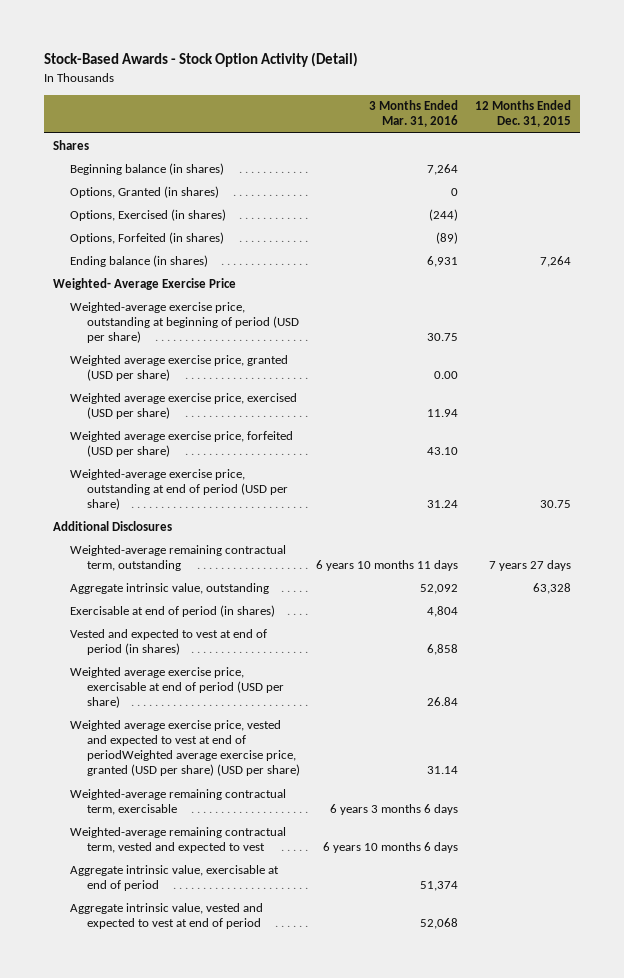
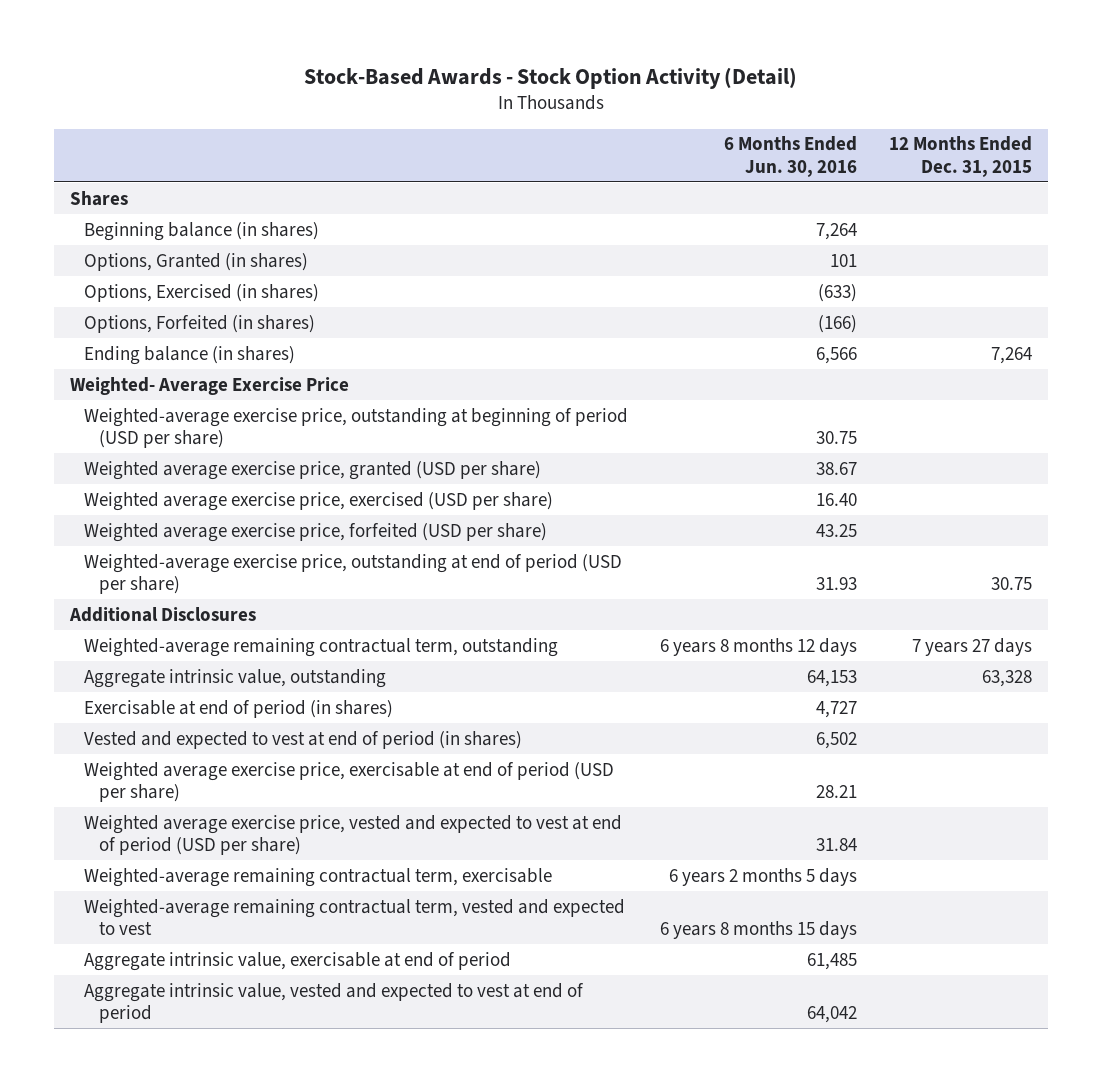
- | 3 Months Ended Mar. 31, 2016 | 12 Months Ended Dec. 31, 2015
+ | 6 Months Ended Jun. 30, 2016 | 12 Months Ended Dec. 31, 2015
- Weighted average exercise price, vested and expected to vest at end of periodWeighted average exercise price, granted (USD per share) (USD per share) | 31.14 |
+ Weighted average exercise price, vested and expected to vest at end of period (USD per share) | 31.84 |

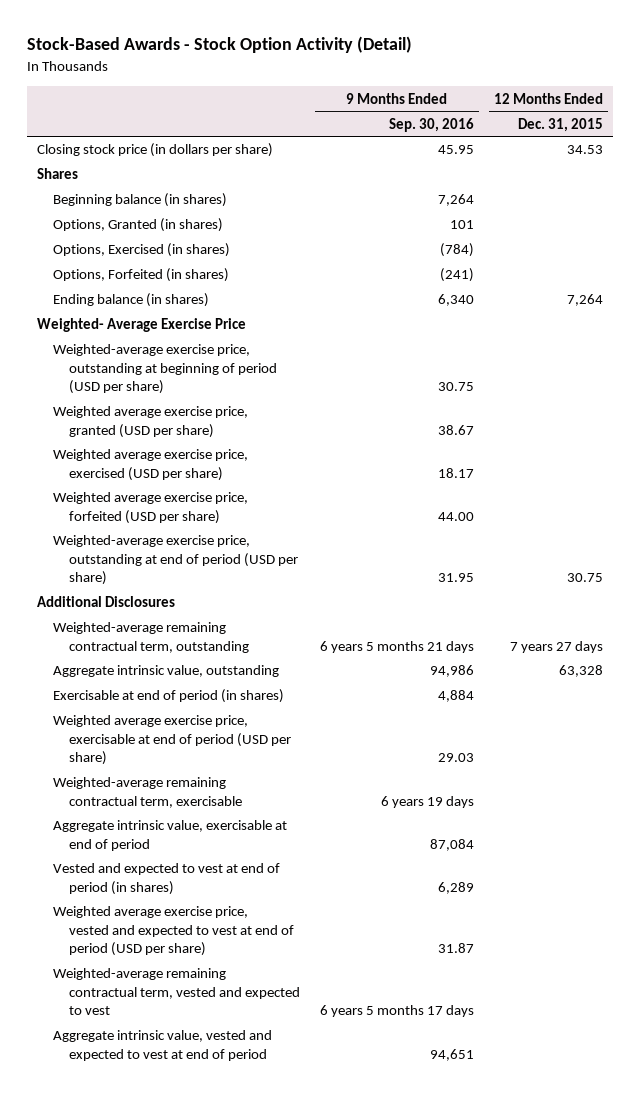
- | 6 Months Ended Jun. 30, 2016 | 12 Months Ended Dec. 31, 2015
+ | 9 Months Ended Sep. 30, 2016 | 12 Months Ended Dec. 31, 2015
+ Closing stock price (in dollars per share) | 45.95 | 34.53
moved down: Vested and expected to vest at end of period (in shares) | 6,289 |
moved down: Weighted average exercise price, vested and expected to vest at end of period (USD per share) | 31.87 |
moved down: Weighted-average remaining contractual term, vested and expected to vest | 6 years 5 months 17 days |

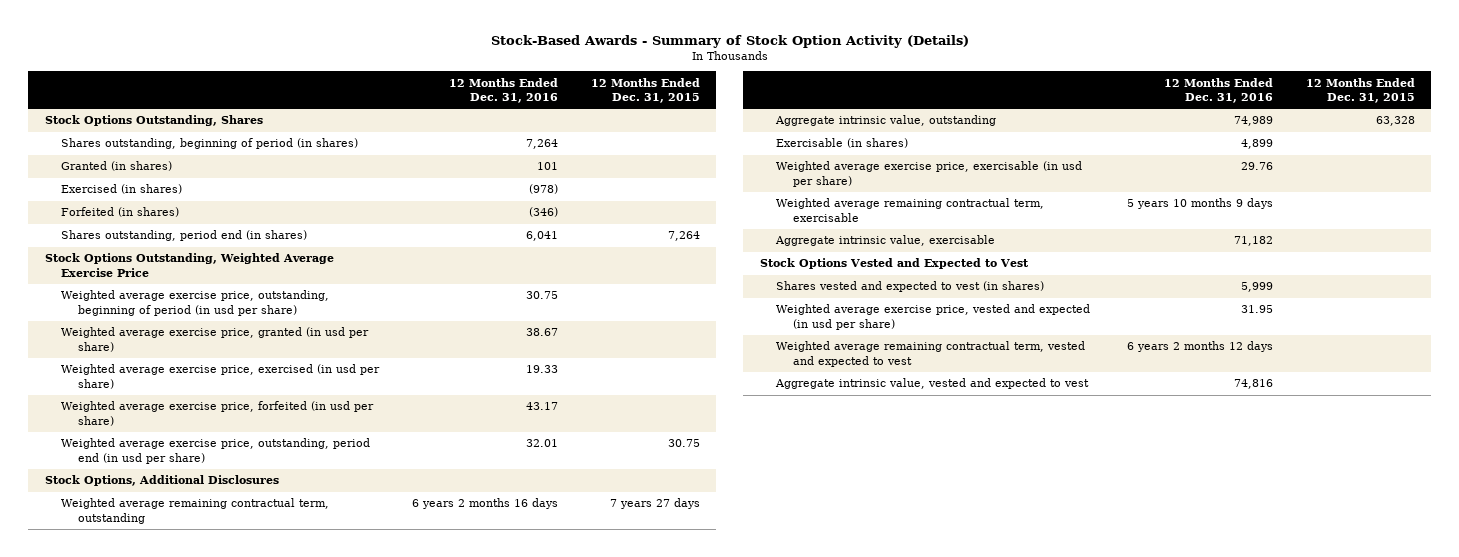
- Stock-Based Awards - Stock Option Activity (Detail)
+ Stock-Based Awards - Summary of Stock Option Activity (Details)
- | 9 Months Ended Sep. 30, 2016 | 12 Months Ended Dec. 31, 2015
+ | 12 Months Ended Dec. 31, 2016 | 12 Months Ended Dec. 31, 2015
- Closing stock price (in dollars per share) | 45.95 | 34.53
- Shares
- Beginning balance (in shares) | 7,264 |
- Options, Granted (in shares) | 101 |
- Options, Exercised (in shares) | (784) |
- Options, Forfeited (in shares) | (241) |
- Ending balance (in shares) | 6,340 | 7,264
- Weighted- Average Exercise Price
- Weighted-average exercise price, outstanding at beginning of period (USD per share) | 30.75 |
- Weighted average exercise price, granted (USD per share) | 38.67 |
- Weighted average exercise price, exercised (USD per share) | 18.17 |
- Weighted average exercise price, forfeited (USD per share) | 44.00 |
- Weighted-average exercise price, outstanding at end of period (USD per share) | 31.95 | 30.75
- Additional Disclosures
- Weighted-average remaining contractual term, outstanding | 6 years 5 months 21 days | 7 years 27 days
+ Stock Options Outstanding, Shares
+ Shares outstanding, beginning of period (in shares) | 7,264 |
+ Granted (in shares) | 101 |
+ Exercised (in shares) | (978) |
+ Forfeited (in shares) | (346) |
+ Shares outstanding, period end (in shares) | 6,041 | 7,264
+ Stock Options Outstanding, Weighted Average Exercise Price
+ Weighted average exercise price, outstanding, beginning of period (in usd per share) | 30.75 |
+ Weighted average exercise price, granted (in usd per share) | 38.67 |
+ Weighted average exercise price, exercised (in usd per share) | 19.33 |
+ Weighted average exercise price, forfeited (in usd per share) | 43.17 |
+ Weighted average exercise price, outstanding, period end (in usd per share) | 32.01 | 30.75
+ Stock Options, Additional Disclosures
+ Weighted average remaining contractual term, outstanding | 6 years 2 months 16 days | 7 years 27 days
- Exercisable at end of period (in shares) | 4,884 |
- Weighted average exercise price, exercisable at end of period (USD per share) | 29.03 |
- Weighted-average remaining contractual term, exercisable | 6 years 19 days |
- Aggregate intrinsic value, exercisable at end of period | 87,084 |
- Vested and expected to vest at end of period (in shares) | 6,289 |
- Weighted average exercise price, vested and expected to vest at end of period (USD per share) | 31.87 |
- Weighted-average remaining contractual term, vested and expected to vest | 6 years 5 months 17 days |
- Aggregate intrinsic value, vested and expected to vest at end of period | 94,651 |
+ Exercisable (in shares) | 4,899 |
+ Weighted average exercise price, exercisable (in usd per share) | 29.76 |
+ Weighted average remaining contractual term, exercisable | 5 years 10 months 9 days |
+ Aggregate intrinsic value, exercisable | 71,182 |
+ Stock Options Vested and Expected to Vest
+ Shares vested and expected to vest (in shares) | 5,999 |
+ Weighted average exercise price, vested and expected (in usd per share) | 31.95 |
+ Weighted average remaining contractual term, vested and expected to vest | 6 years 2 months 12 days |
+ Aggregate intrinsic value, vested and expected to vest | 74,816 |

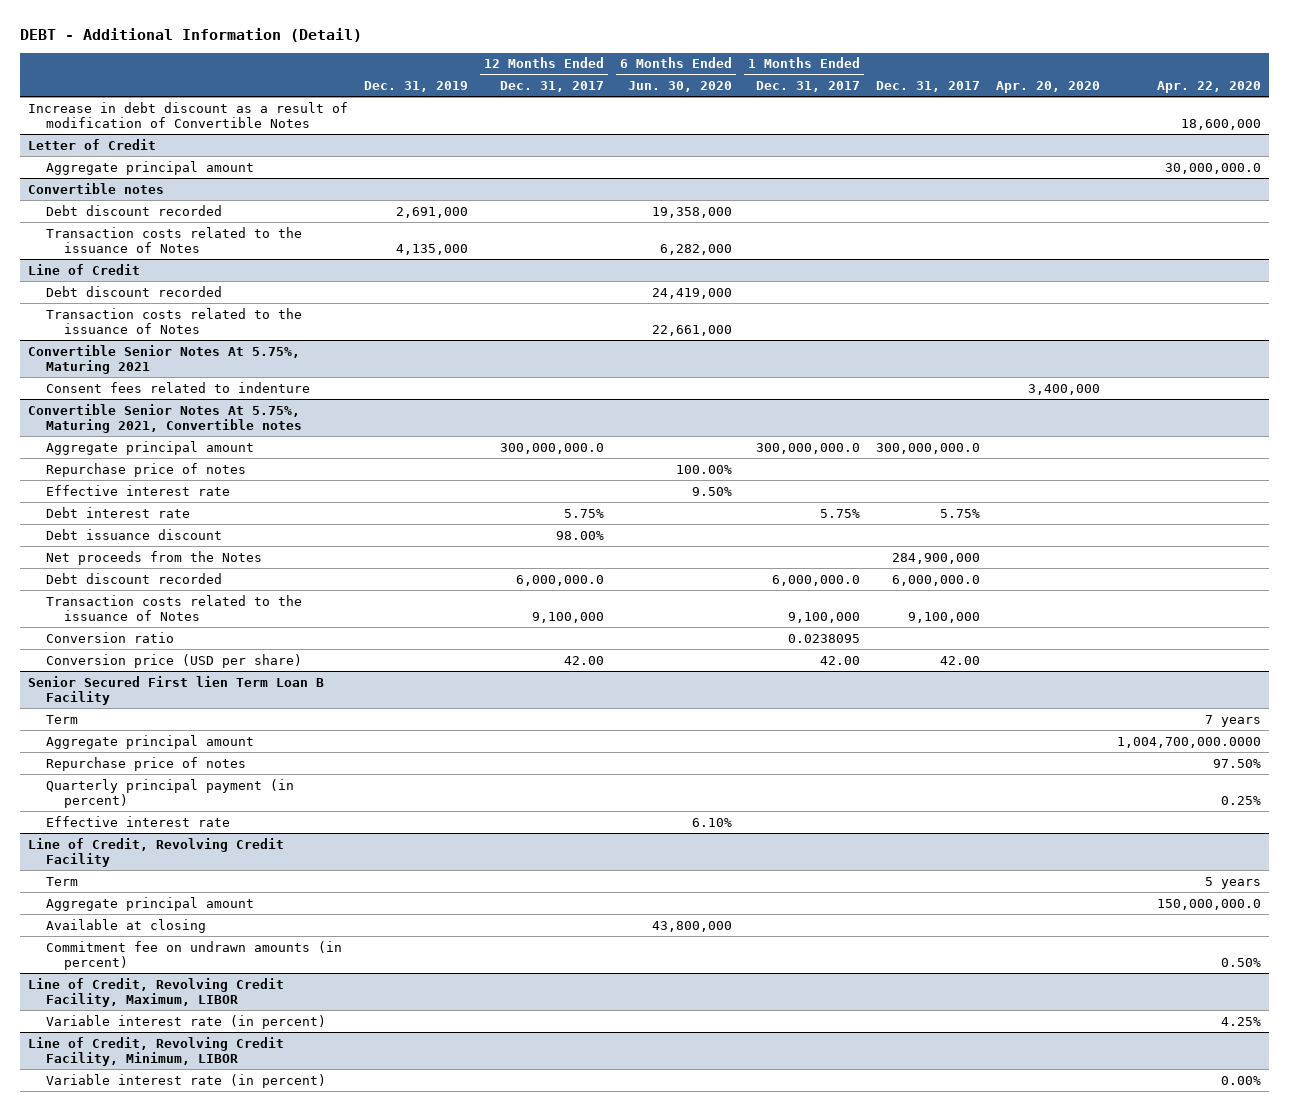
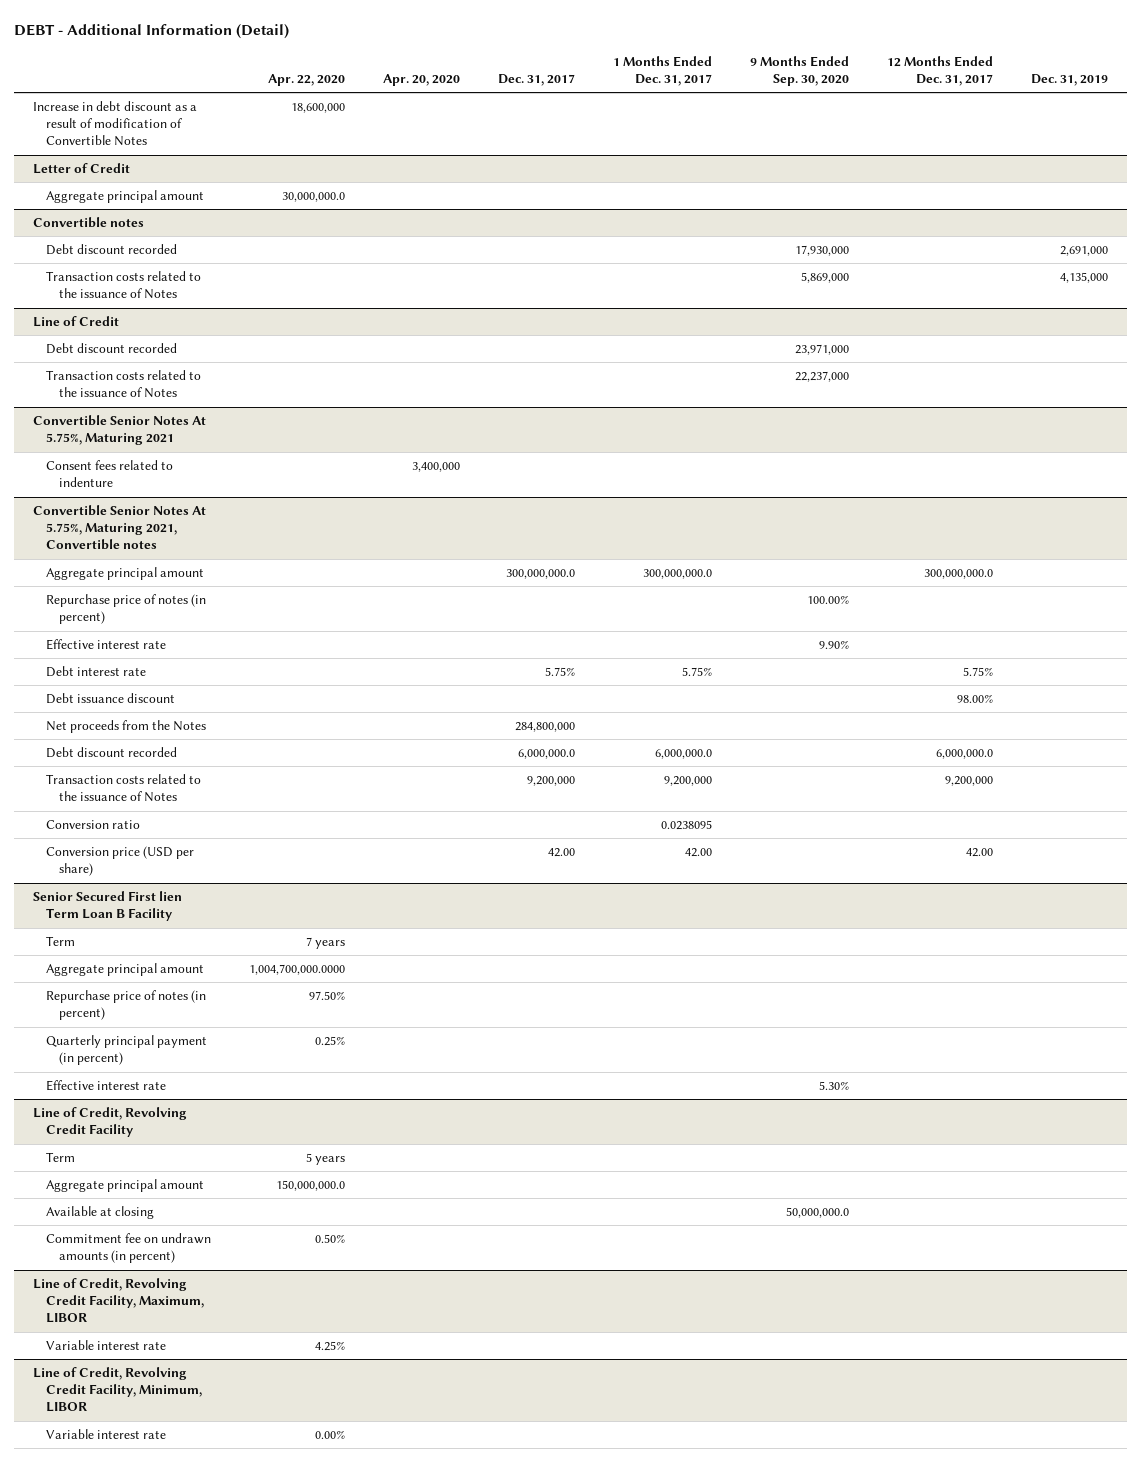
- | Dec. 31, 2019 | 12 Months Ended Dec. 31, 2017 | 6 Months Ended Jun. 30, 2020 | 1 Months Ended Dec. 31, 2017 | Dec. 31, 2017 | Apr. 20, 2020 | Apr. 22, 2020
+ | Apr. 22, 2020 | Apr. 20, 2020 | Dec. 31, 2017 | 1 Months Ended Dec. 31, 2017 | 9 Months Ended Sep. 30, 2020 | 12 Months Ended Dec. 31, 2017 | Dec. 31, 2019
@ Convertible Senior Notes At 5.75%, Maturing 2021, Convertible notes
- Repurchase price of notes | | | 100.00% | | | |
+ Repurchase price of notes (in percent) | | | | | 100.00% | |
- Net proceeds from the Notes | | | | | 284,900,000 | |
+ Net proceeds from the Notes | | | 284,800,000 | | | |
- Transaction costs related to the issuance of Notes | | 9,100,000 | | 9,100,000 | 9,100,000 | |
+ Transaction costs related to the issuance of Notes | | | 9,200,000 | 9,200,000 | | 9,200,000 |
@ Senior Secured First lien Term Loan B Facility
- Repurchase price of notes | | | | | | | 97.50%
+ Repurchase price of notes (in percent) | 97.50% | | | | | |
@ Line of Credit, Revolving Credit Facility, Maximum, LIBOR
- Variable interest rate (in percent) | | | | | | | 4.25%
+ Variable interest rate | 4.25% | | | | | |
@ Line of Credit, Revolving Credit Facility, Minimum, LIBOR
- Variable interest rate (in percent) | | | | | | | 0.00%
+ Variable interest rate | 0.00% | | | | | |

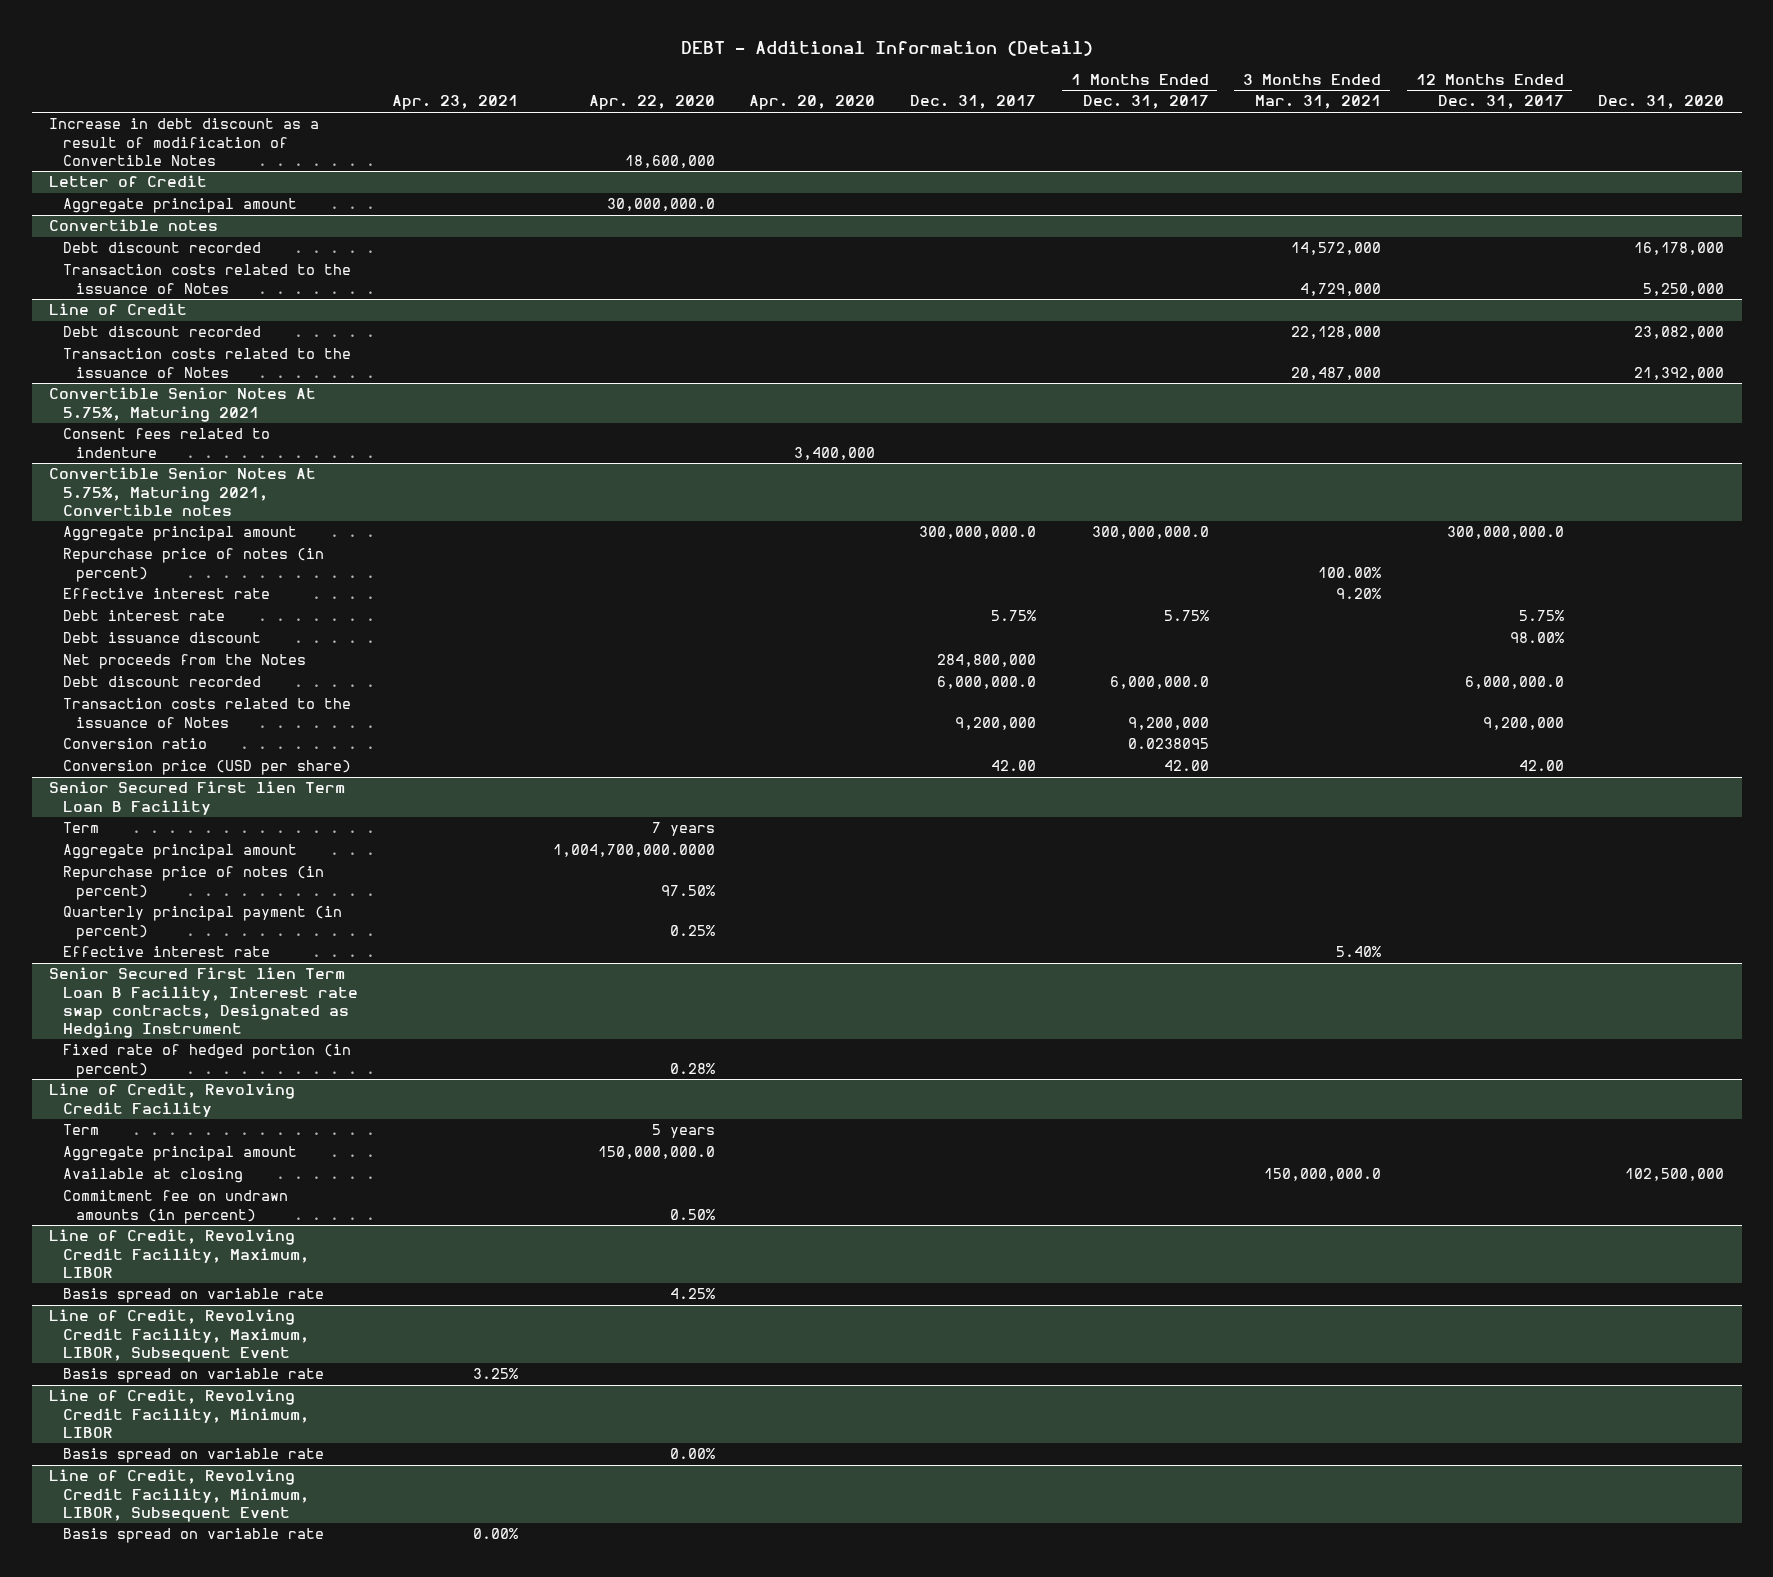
- | Apr. 22, 2020 | Apr. 20, 2020 | Dec. 31, 2017 | 1 Months Ended Dec. 31, 2017 | 9 Months Ended Sep. 30, 2020 | 12 Months Ended Dec. 31, 2017 | Dec. 31, 2019
+ | Apr. 23, 2021 | Apr. 22, 2020 | Apr. 20, 2020 | Dec. 31, 2017 | 1 Months Ended Dec. 31, 2017 | 3 Months Ended Mar. 31, 2021 | 12 Months Ended Dec. 31, 2017 | Dec. 31, 2020
+ Senior Secured First lien Term Loan B Facility, Interest rate swap contracts, Designated as Hedging Instrument
+ Fixed rate of hedged portion (in percent) | | 0.28% | | | | | |
@ Line of Credit, Revolving Credit Facility, Maximum, LIBOR
- Variable interest rate | 4.25% | | | | | |
+ Basis spread on variable rate | | 4.25% | | | | | |
+ Line of Credit, Revolving Credit Facility, Maximum, LIBOR, Subsequent Event
+ Basis spread on variable rate | 3.25% | | | | | | |
@ Line of Credit, Revolving Credit Facility, Minimum, LIBOR
- Variable interest rate | 0.00% | | | | | |
+ Basis spread on variable rate | | 0.00% | | | | | |
+ Line of Credit, Revolving Credit Facility, Minimum, LIBOR, Subsequent Event
+ Basis spread on variable rate | 0.00% | | | | | | |

